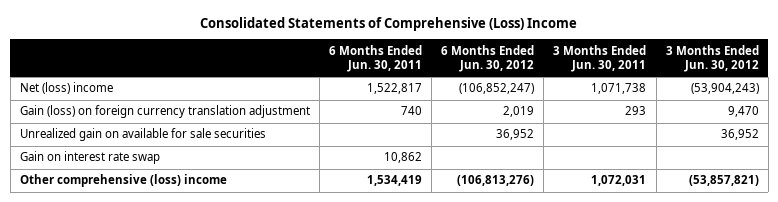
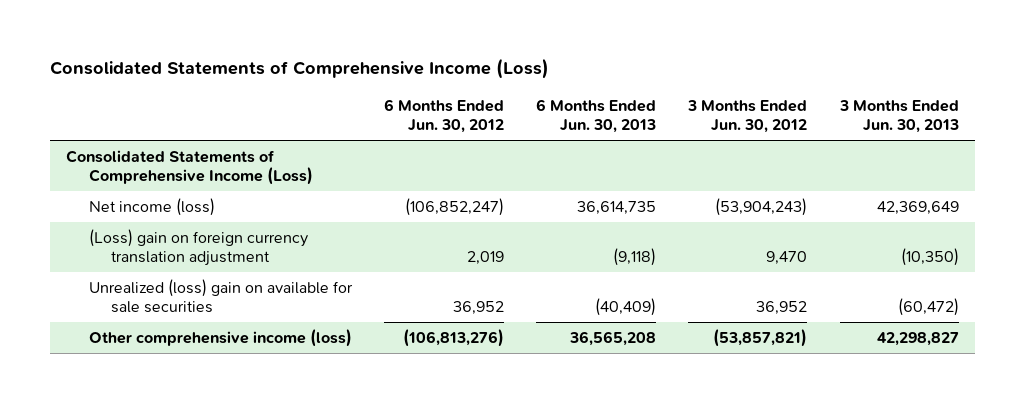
- Consolidated Statements of Comprehensive (Loss) Income
+ Consolidated Statements of Comprehensive Income (Loss)
- | 6 Months Ended Jun. 30, 2011 | 6 Months Ended Jun. 30, 2012 | 3 Months Ended Jun. 30, 2011 | 3 Months Ended Jun. 30, 2012
+ | 6 Months Ended Jun. 30, 2012 | 6 Months Ended Jun. 30, 2013 | 3 Months Ended Jun. 30, 2012 | 3 Months Ended Jun. 30, 2013
- Net (loss) income | 1,522,817 | (106,852,247) | 1,071,738 | (53,904,243)
- Gain (loss) on foreign currency translation adjustment | 740 | 2,019 | 293 | 9,470
- Unrealized gain on available for sale securities | | 36,952 | | 36,952
- Gain on interest rate swap | 10,862 | | |
- Other comprehensive (loss) income | 1,534,419 | (106,813,276) | 1,072,031 | (53,857,821)
+ Consolidated Statements of Comprehensive Income (Loss)
+ Net income (loss) | (106,852,247) | 36,614,735 | (53,904,243) | 42,369,649
+ (Loss) gain on foreign currency translation adjustment | 2,019 | (9,118) | 9,470 | (10,350)
+ Unrealized (loss) gain on available for sale securities | 36,952 | (40,409) | 36,952 | (60,472)
+ Other comprehensive income (loss) | (106,813,276) | 36,565,208 | (53,857,821) | 42,298,827

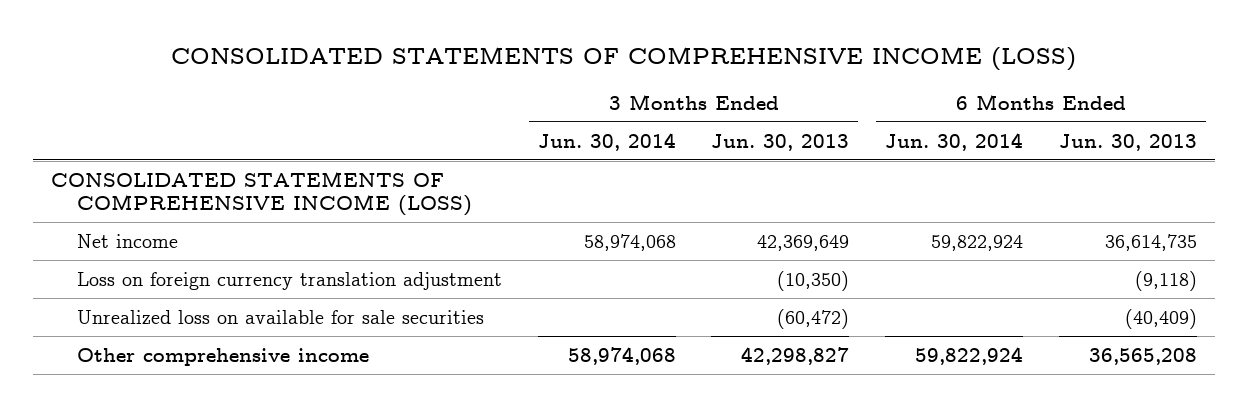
- Consolidated Statements of Comprehensive Income (Loss)
+ CONSOLIDATED STATEMENTS OF COMPREHENSIVE INCOME (LOSS)
- | 6 Months Ended Jun. 30, 2012 | 6 Months Ended Jun. 30, 2013 | 3 Months Ended Jun. 30, 2012 | 3 Months Ended Jun. 30, 2013
+ | 3 Months Ended Jun. 30, 2014 | 3 Months Ended Jun. 30, 2013 | 6 Months Ended Jun. 30, 2014 | 6 Months Ended Jun. 30, 2013
- Consolidated Statements of Comprehensive Income (Loss)
- Net income (loss) | (106,852,247) | 36,614,735 | (53,904,243) | 42,369,649
- (Loss) gain on foreign currency translation adjustment | 2,019 | (9,118) | 9,470 | (10,350)
- Unrealized (loss) gain on available for sale securities | 36,952 | (40,409) | 36,952 | (60,472)
- Other comprehensive income (loss) | (106,813,276) | 36,565,208 | (53,857,821) | 42,298,827
+ CONSOLIDATED STATEMENTS OF COMPREHENSIVE INCOME (LOSS)
+ Net income | 58,974,068 | 42,369,649 | 59,822,924 | 36,614,735
+ Loss on foreign currency translation adjustment | | (10,350) | | (9,118)
+ Unrealized loss on available for sale securities | | (60,472) | | (40,409)
+ Other comprehensive income | 58,974,068 | 42,298,827 | 59,822,924 | 36,565,208

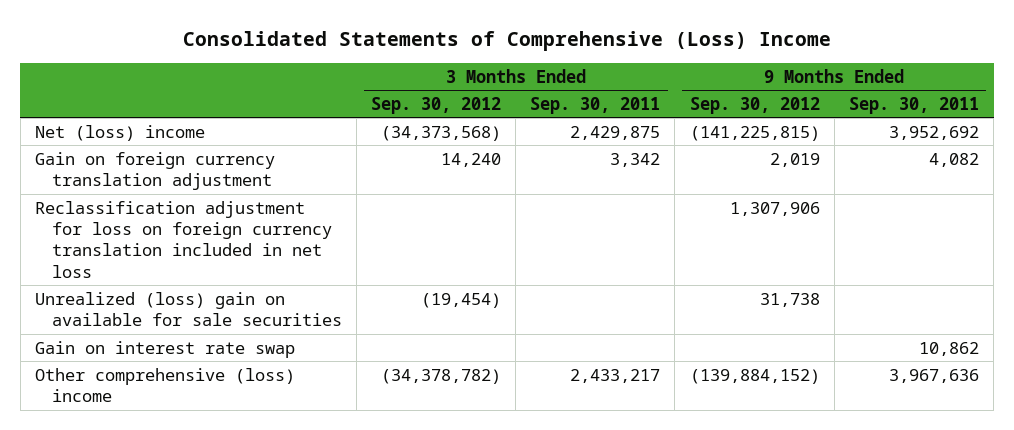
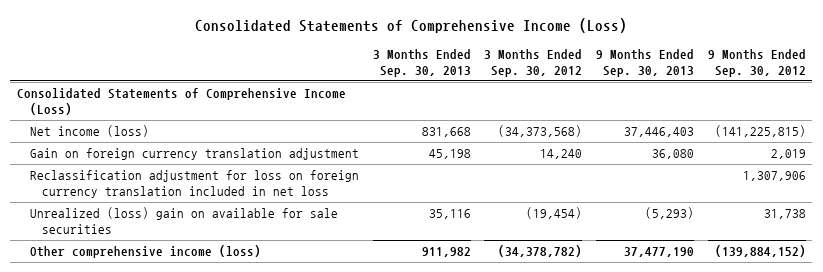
- Consolidated Statements of Comprehensive (Loss) Income
+ Consolidated Statements of Comprehensive Income (Loss)
- | 3 Months Ended Sep. 30, 2012 | 3 Months Ended Sep. 30, 2011 | 9 Months Ended Sep. 30, 2012 | 9 Months Ended Sep. 30, 2011
+ | 3 Months Ended Sep. 30, 2013 | 3 Months Ended Sep. 30, 2012 | 9 Months Ended Sep. 30, 2013 | 9 Months Ended Sep. 30, 2012
- Net (loss) income | (34,373,568) | 2,429,875 | (141,225,815) | 3,952,692
+ Consolidated Statements of Comprehensive Income (Loss)
+ Net income (loss) | 831,668 | (34,373,568) | 37,446,403 | (141,225,815)
- Gain on interest rate swap | | | | 10,862
- Other comprehensive (loss) income | (34,378,782) | 2,433,217 | (139,884,152) | 3,967,636
+ Other comprehensive income (loss) | 911,982 | (34,378,782) | 37,477,190 | (139,884,152)

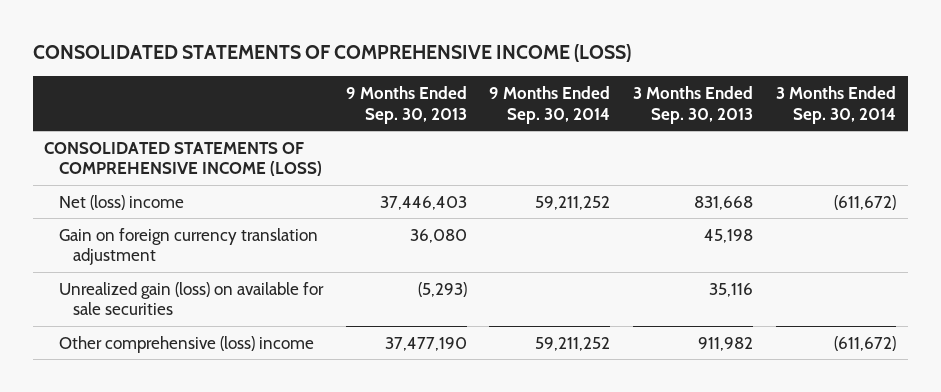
- Consolidated Statements of Comprehensive Income (Loss)
+ CONSOLIDATED STATEMENTS OF COMPREHENSIVE INCOME (LOSS)
- | 3 Months Ended Sep. 30, 2013 | 3 Months Ended Sep. 30, 2012 | 9 Months Ended Sep. 30, 2013 | 9 Months Ended Sep. 30, 2012
+ | 9 Months Ended Sep. 30, 2013 | 9 Months Ended Sep. 30, 2014 | 3 Months Ended Sep. 30, 2013 | 3 Months Ended Sep. 30, 2014
- Consolidated Statements of Comprehensive Income (Loss)
- Net income (loss) | 831,668 | (34,373,568) | 37,446,403 | (141,225,815)
+ CONSOLIDATED STATEMENTS OF COMPREHENSIVE INCOME (LOSS)
+ Net (loss) income | 37,446,403 | 59,211,252 | 831,668 | (611,672)
- Reclassification adjustment for loss on foreign currency translation included in net loss | | | | 1,307,906
- Unrealized (loss) gain on available for sale securities | 35,116 | (19,454) | (5,293) | 31,738
- Other comprehensive income (loss) | 911,982 | (34,378,782) | 37,477,190 | (139,884,152)
+ Unrealized gain (loss) on available for sale securities | (5,293) | | 35,116 |
+ Other comprehensive (loss) income | 37,477,190 | 59,211,252 | 911,982 | (611,672)

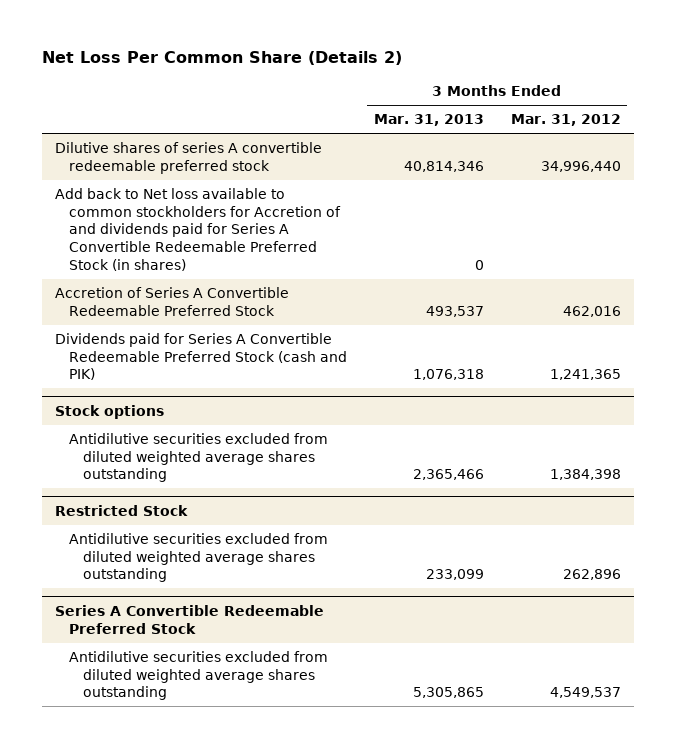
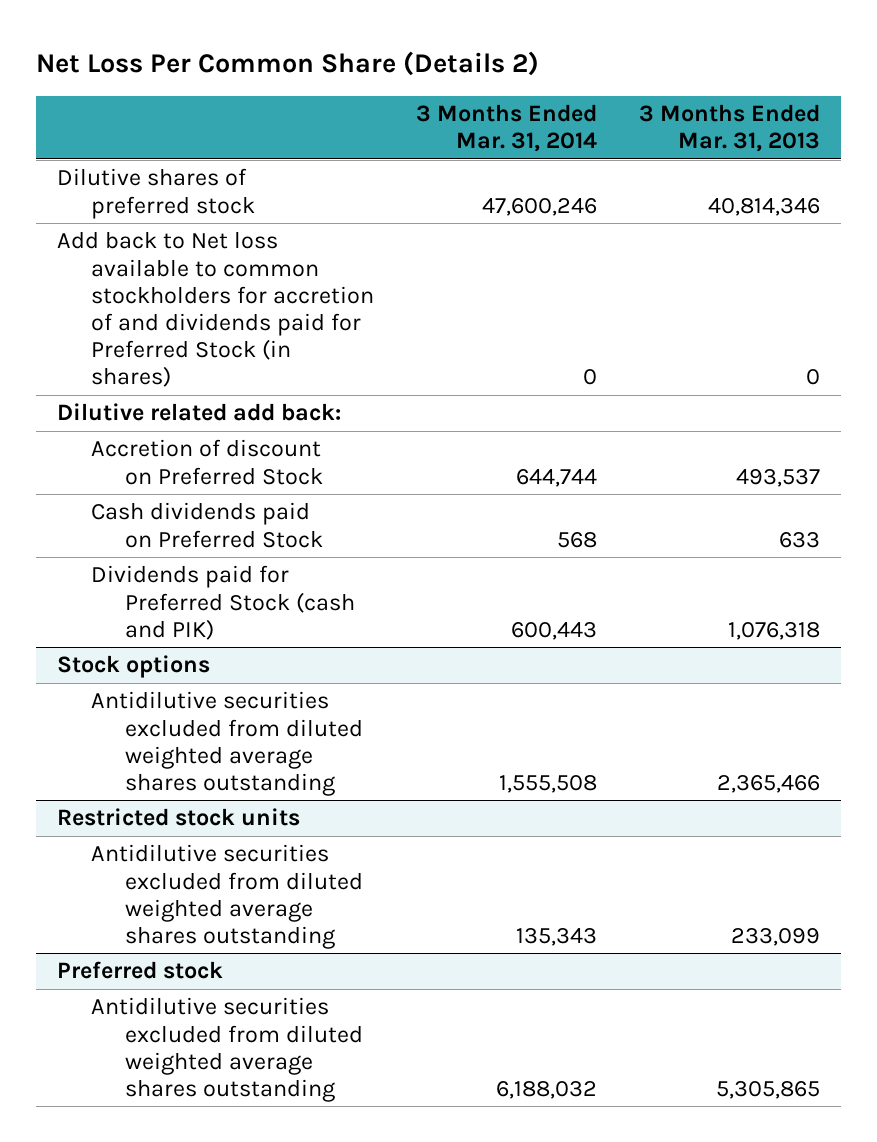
- | 3 Months Ended Mar. 31, 2013 | 3 Months Ended Mar. 31, 2012
+ | 3 Months Ended Mar. 31, 2014 | 3 Months Ended Mar. 31, 2013
- Dilutive shares of series A convertible redeemable preferred stock | 40,814,346 | 34,996,440
- Add back to Net loss available to common stockholders for Accretion of and dividends paid for Series A Convertible Redeemable Preferred Stock (in shares) | 0 |
- Accretion of Series A Convertible Redeemable Preferred Stock | 493,537 | 462,016
- Dividends paid for Series A Convertible Redeemable Preferred Stock (cash and PIK) | 1,076,318 | 1,241,365
+ Dilutive shares of preferred stock | 47,600,246 | 40,814,346
+ Add back to Net loss available to common stockholders for accretion of and dividends paid for Preferred Stock (in shares) | 0 | 0
+ Dilutive related add back:
+ Accretion of discount on Preferred Stock | 644,744 | 493,537
+ Cash dividends paid on Preferred Stock | 568 | 633
+ Dividends paid for Preferred Stock (cash and PIK) | 600,443 | 1,076,318
- Restricted Stock
+ Restricted stock units
- Series A Convertible Redeemable Preferred Stock
+ Preferred stock

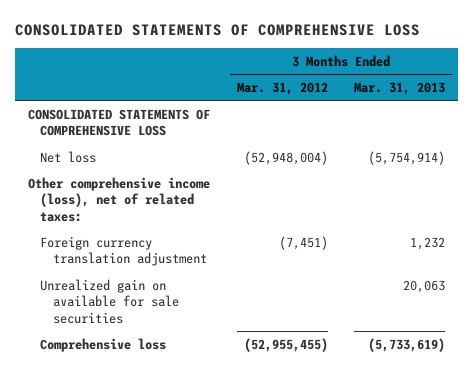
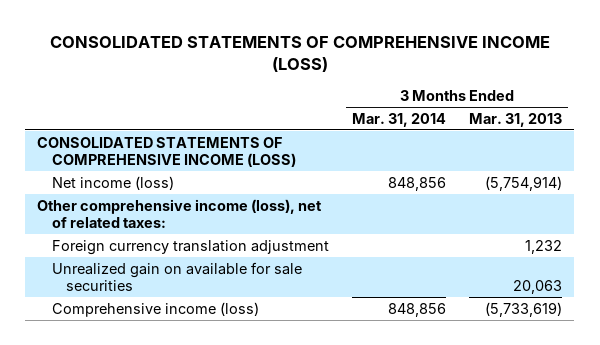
- CONSOLIDATED STATEMENTS OF COMPREHENSIVE LOSS
+ CONSOLIDATED STATEMENTS OF COMPREHENSIVE INCOME (LOSS)
- | 3 Months Ended Mar. 31, 2012 | 3 Months Ended Mar. 31, 2013
+ | 3 Months Ended Mar. 31, 2014 | 3 Months Ended Mar. 31, 2013
- CONSOLIDATED STATEMENTS OF COMPREHENSIVE LOSS
- Net loss | (52,948,004) | (5,754,914)
+ CONSOLIDATED STATEMENTS OF COMPREHENSIVE INCOME (LOSS)
+ Net income (loss) | 848,856 | (5,754,914)
- Comprehensive loss | (52,955,455) | (5,733,619)
+ Comprehensive income (loss) | 848,856 | (5,733,619)

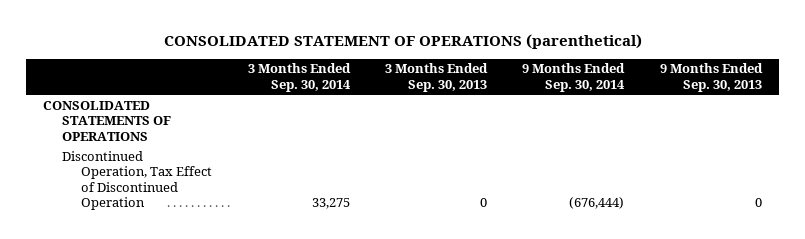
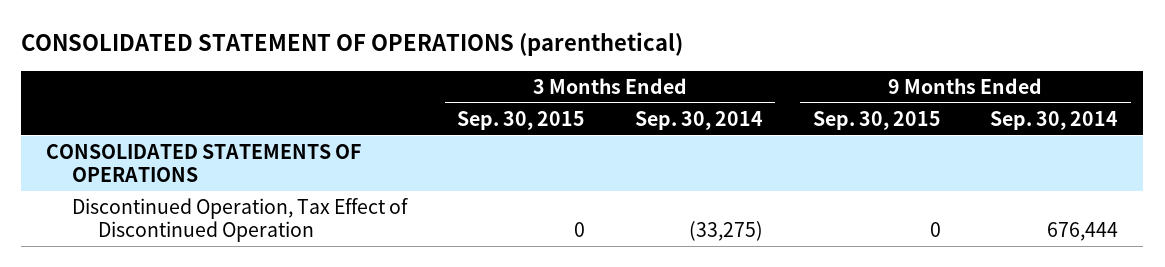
- | 3 Months Ended Sep. 30, 2014 | 3 Months Ended Sep. 30, 2013 | 9 Months Ended Sep. 30, 2014 | 9 Months Ended Sep. 30, 2013
+ | 3 Months Ended Sep. 30, 2015 | 3 Months Ended Sep. 30, 2014 | 9 Months Ended Sep. 30, 2015 | 9 Months Ended Sep. 30, 2014
- Discontinued Operation, Tax Effect of Discontinued Operation | 33,275 | 0 | (676,444) | 0
+ Discontinued Operation, Tax Effect of Discontinued Operation | 0 | (33,275) | 0 | 676,444

